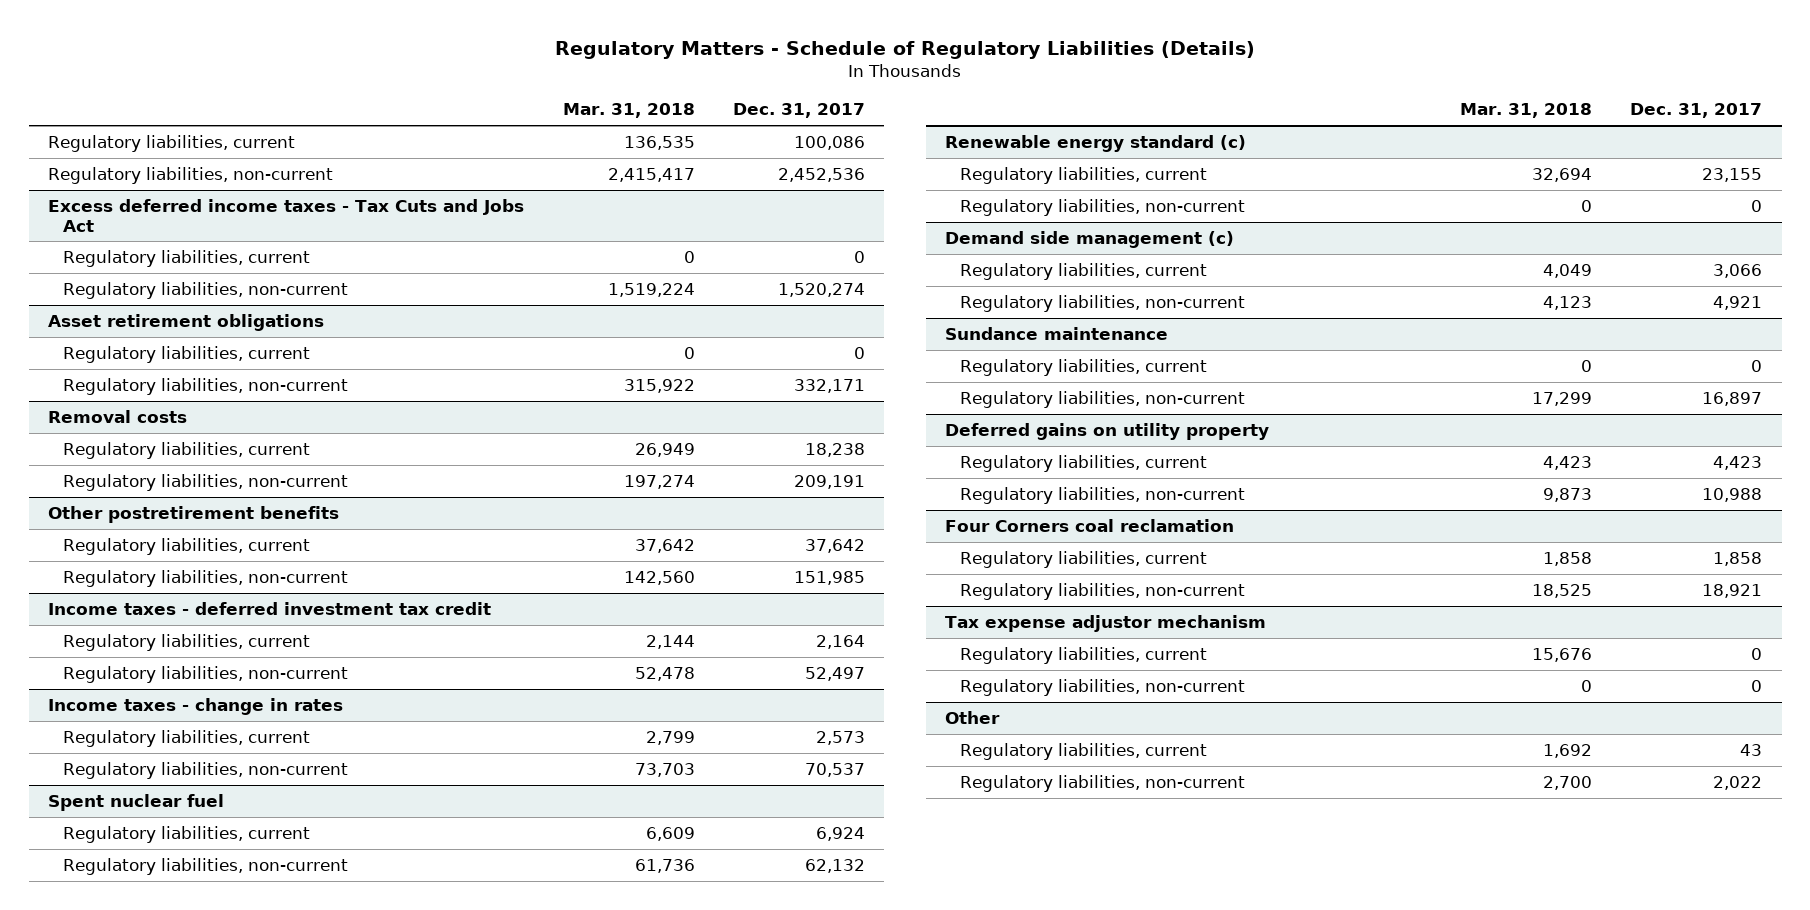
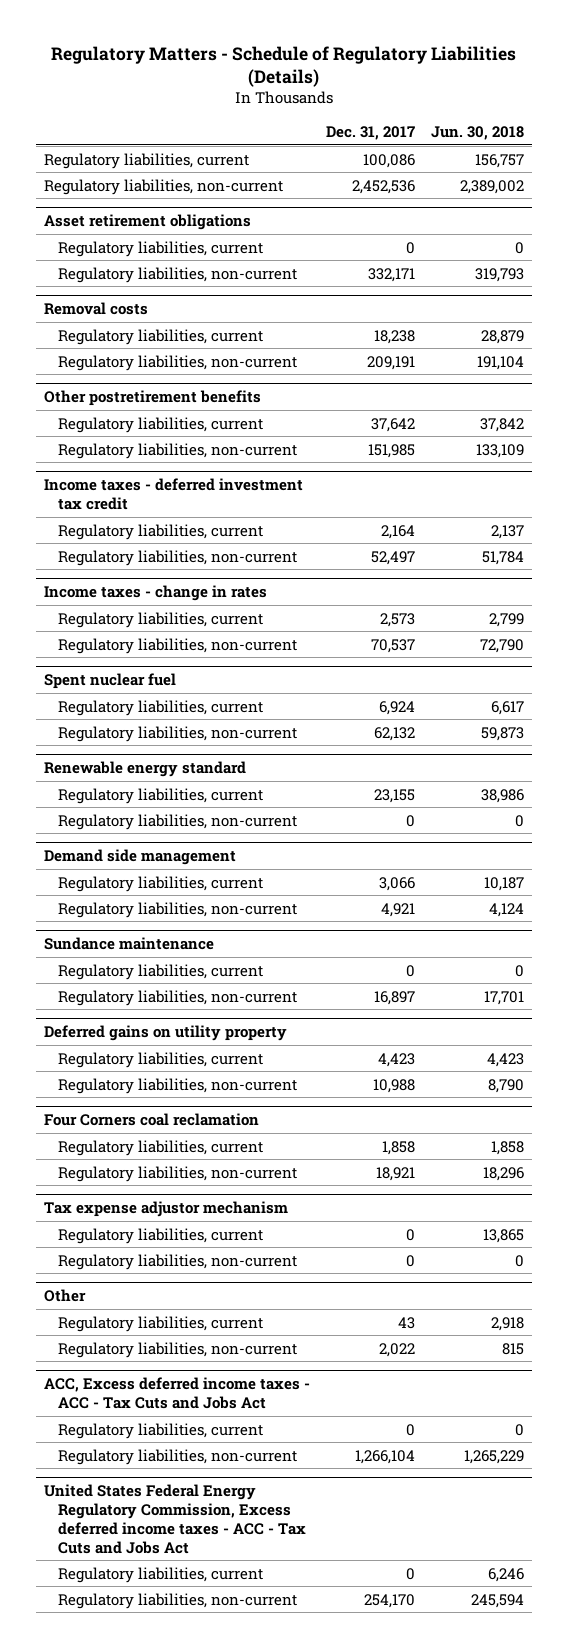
- | Mar. 31, 2018 | Dec. 31, 2017
+ | Dec. 31, 2017 | Jun. 30, 2018
- Excess deferred income taxes - Tax Cuts and Jobs Act
- Regulatory liabilities, current | 0 | 0
- Regulatory liabilities, non-current | 1,519,224 | 1,520,274
- Renewable energy standard (c)
+ Renewable energy standard
- Demand side management (c)
+ Demand side management
+ ACC, Excess deferred income taxes - ACC - Tax Cuts and Jobs Act
+ Regulatory liabilities, current | 0 | 0
+ Regulatory liabilities, non-current | 1,266,104 | 1,265,229
+ United States Federal Energy Regulatory Commission, Excess deferred income taxes - ACC - Tax Cuts and Jobs Act
+ Regulatory liabilities, current | 0 | 6,246
+ Regulatory liabilities, non-current | 254,170 | 245,594

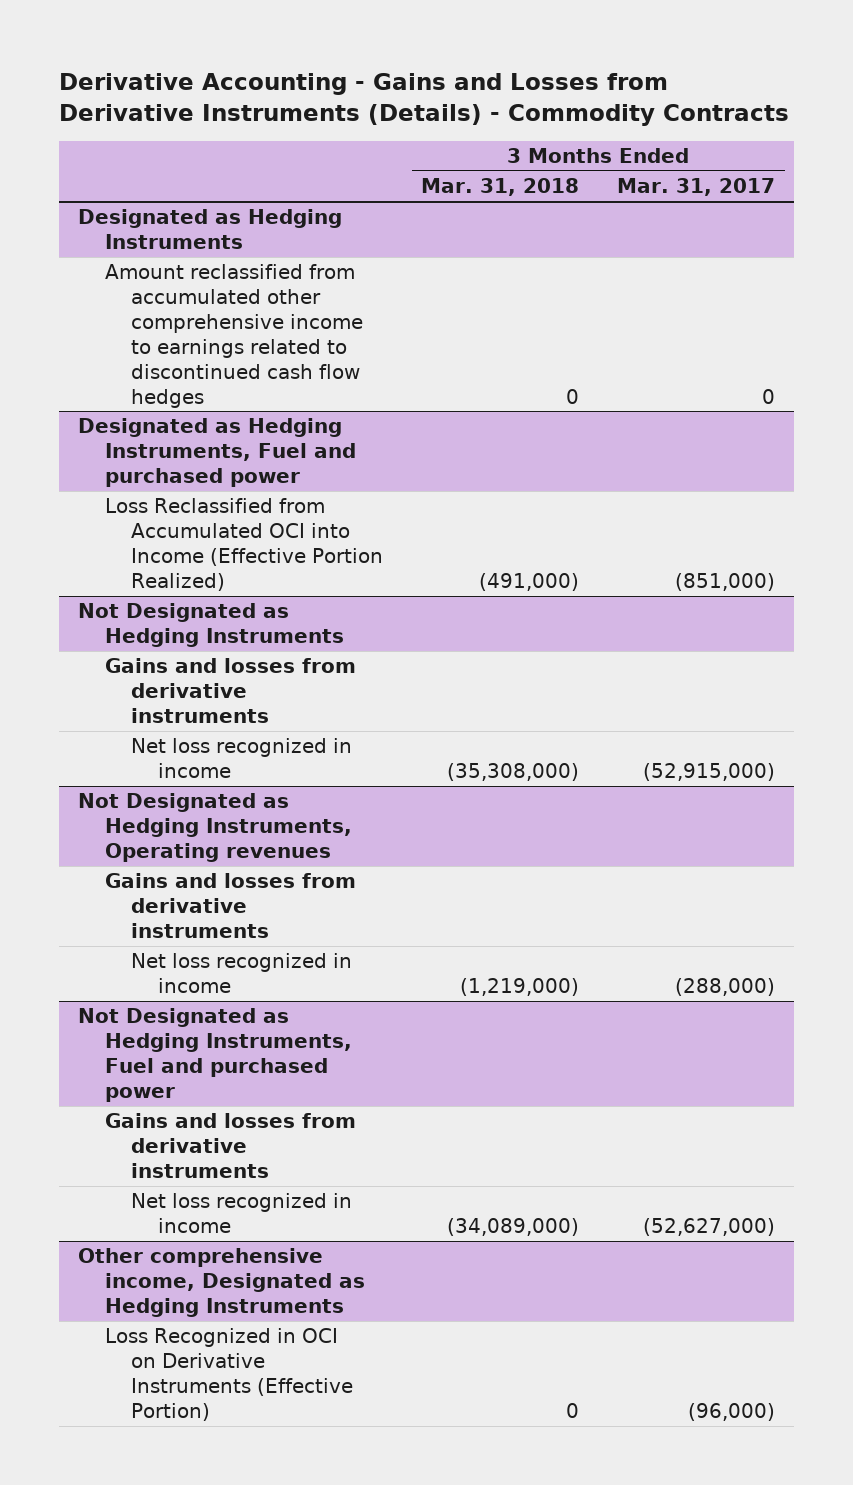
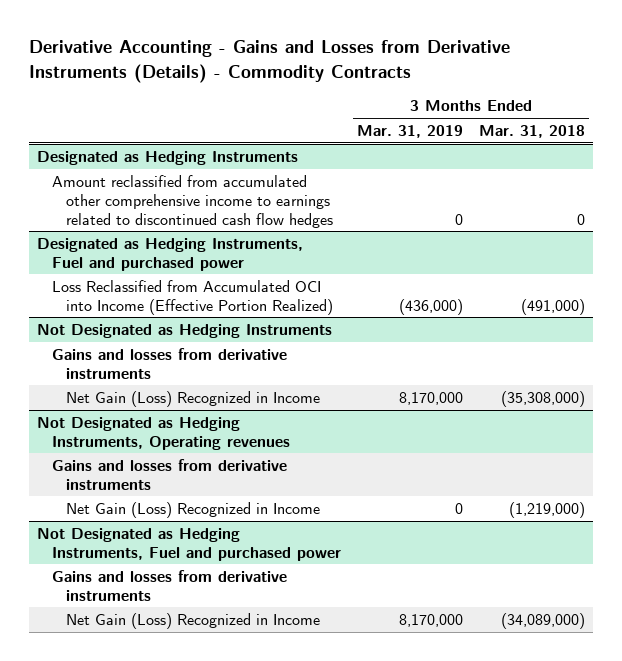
- | 3 Months Ended Mar. 31, 2018 | 3 Months Ended Mar. 31, 2017
+ | 3 Months Ended Mar. 31, 2019 | 3 Months Ended Mar. 31, 2018
@ Not Designated as Hedging Instruments
- Net loss recognized in income | (35,308,000) | (52,915,000)
+ Net Gain (Loss) Recognized in Income | 8,170,000 | (35,308,000)
@ Not Designated as Hedging Instruments, Operating revenues
- Net loss recognized in income | (1,219,000) | (288,000)
+ Net Gain (Loss) Recognized in Income | 0 | (1,219,000)
@ Not Designated as Hedging Instruments, Fuel and purchased power
- Net loss recognized in income | (34,089,000) | (52,627,000)
- Other comprehensive income, Designated as Hedging Instruments
- Loss Recognized in OCI on Derivative Instruments (Effective Portion) | 0 | (96,000)
@ Not Designated as Hedging Instruments, Fuel and purchased power
+ Net Gain (Loss) Recognized in Income | 8,170,000 | (34,089,000)

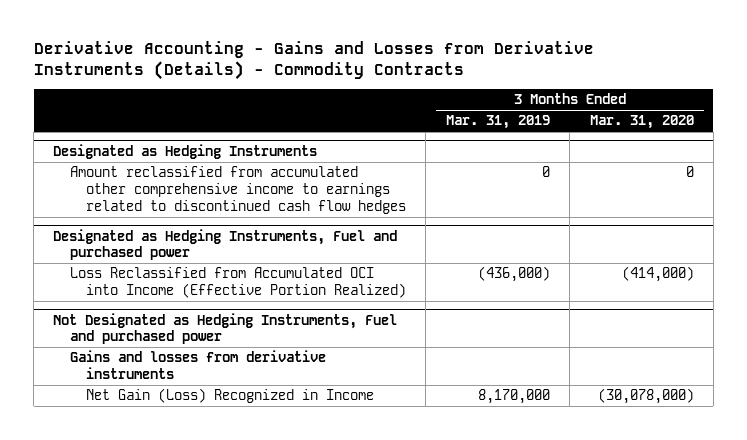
- | 3 Months Ended Mar. 31, 2019 | 3 Months Ended Mar. 31, 2018
+ | 3 Months Ended Mar. 31, 2019 | 3 Months Ended Mar. 31, 2020
- Not Designated as Hedging Instruments
- Gains and losses from derivative instruments
- Net Gain (Loss) Recognized in Income | 8,170,000 | (35,308,000)
- Not Designated as Hedging Instruments, Operating revenues
- Gains and losses from derivative instruments
- Net Gain (Loss) Recognized in Income | 0 | (1,219,000)

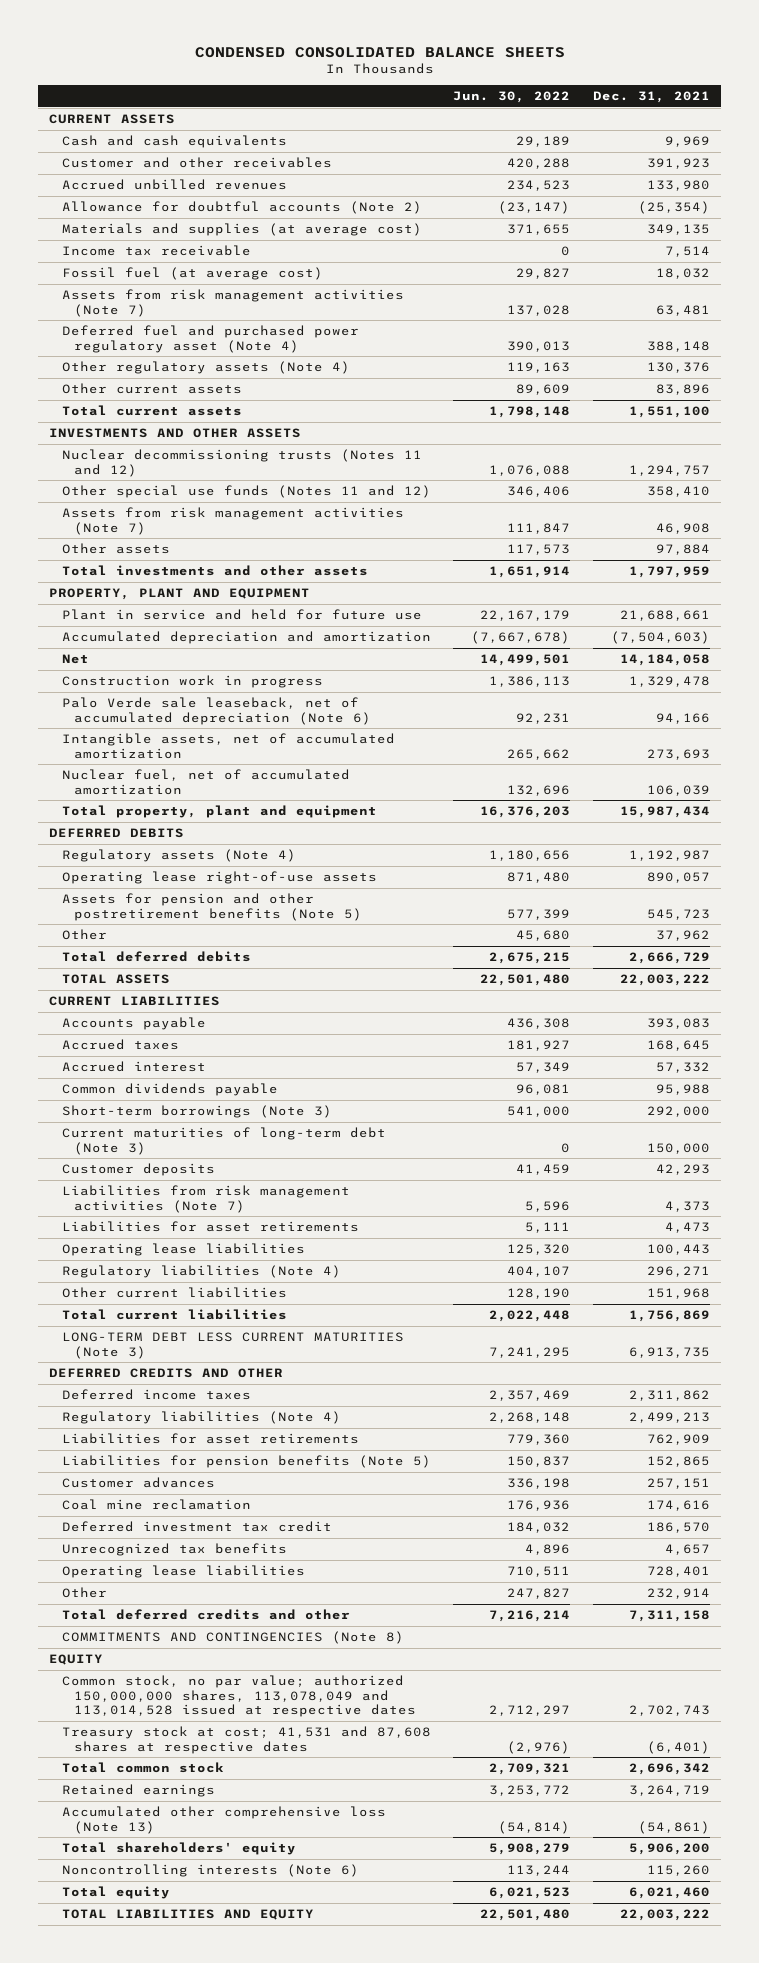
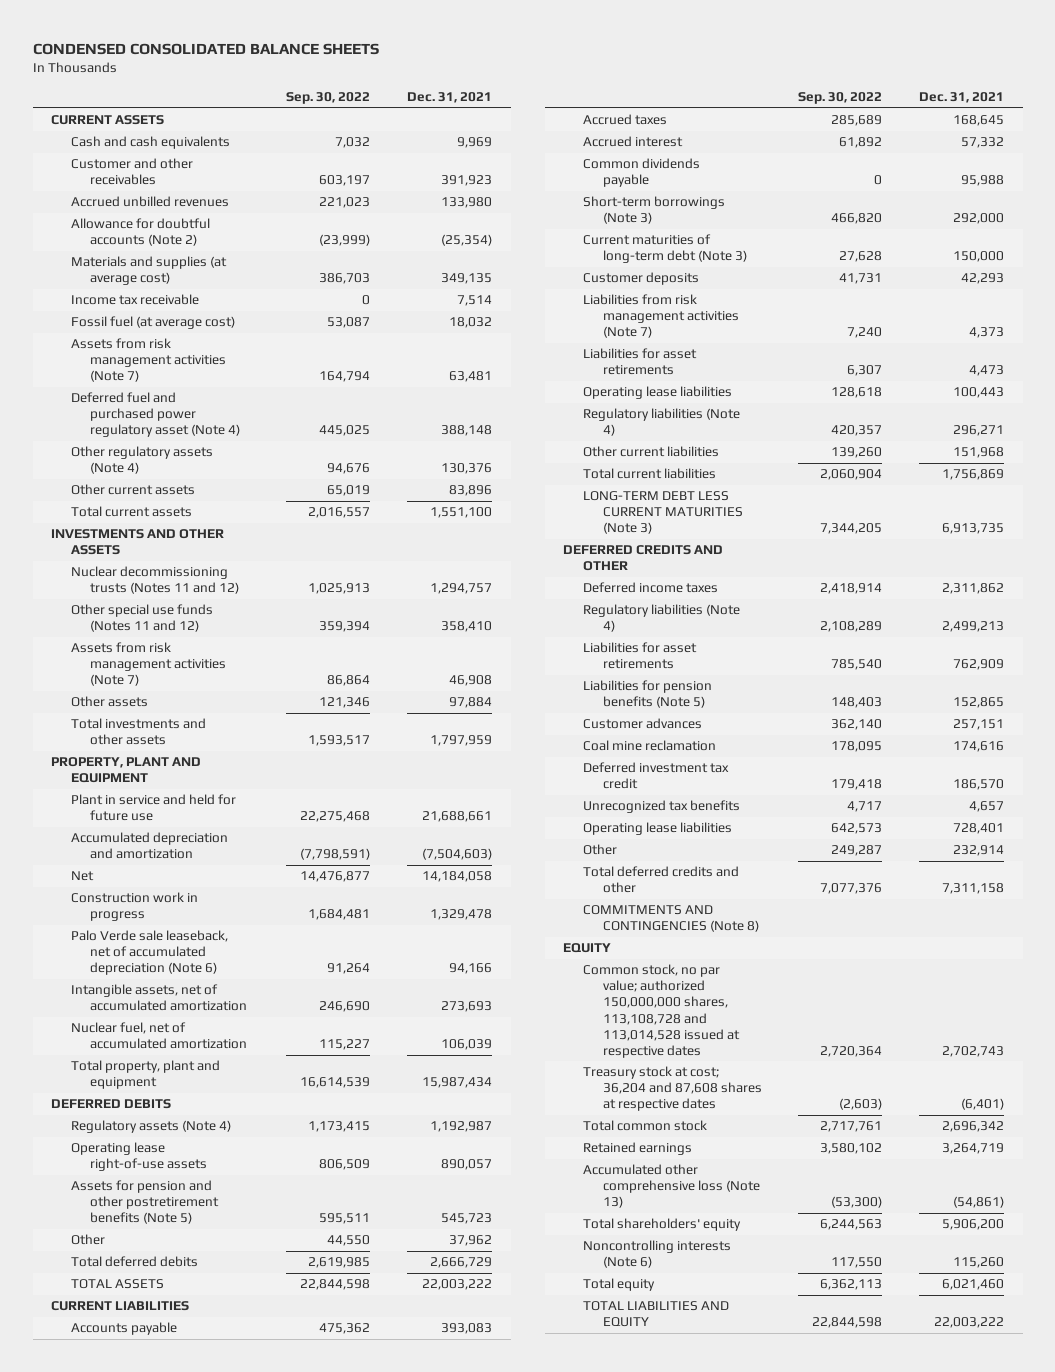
- | Jun. 30, 2022 | Dec. 31, 2021
+ | Sep. 30, 2022 | Dec. 31, 2021
- Common stock, no par value; authorized 150,000,000 shares, 113,078,049 and 113,014,528 issued at respective dates | 2,712,297 | 2,702,743
- Treasury stock at cost; 41,531 and 87,608 shares at respective dates | (2,976) | (6,401)
+ Common stock, no par value; authorized 150,000,000 shares, 113,108,728 and 113,014,528 issued at respective dates | 2,720,364 | 2,702,743
+ Treasury stock at cost; 36,204 and 87,608 shares at respective dates | (2,603) | (6,401)

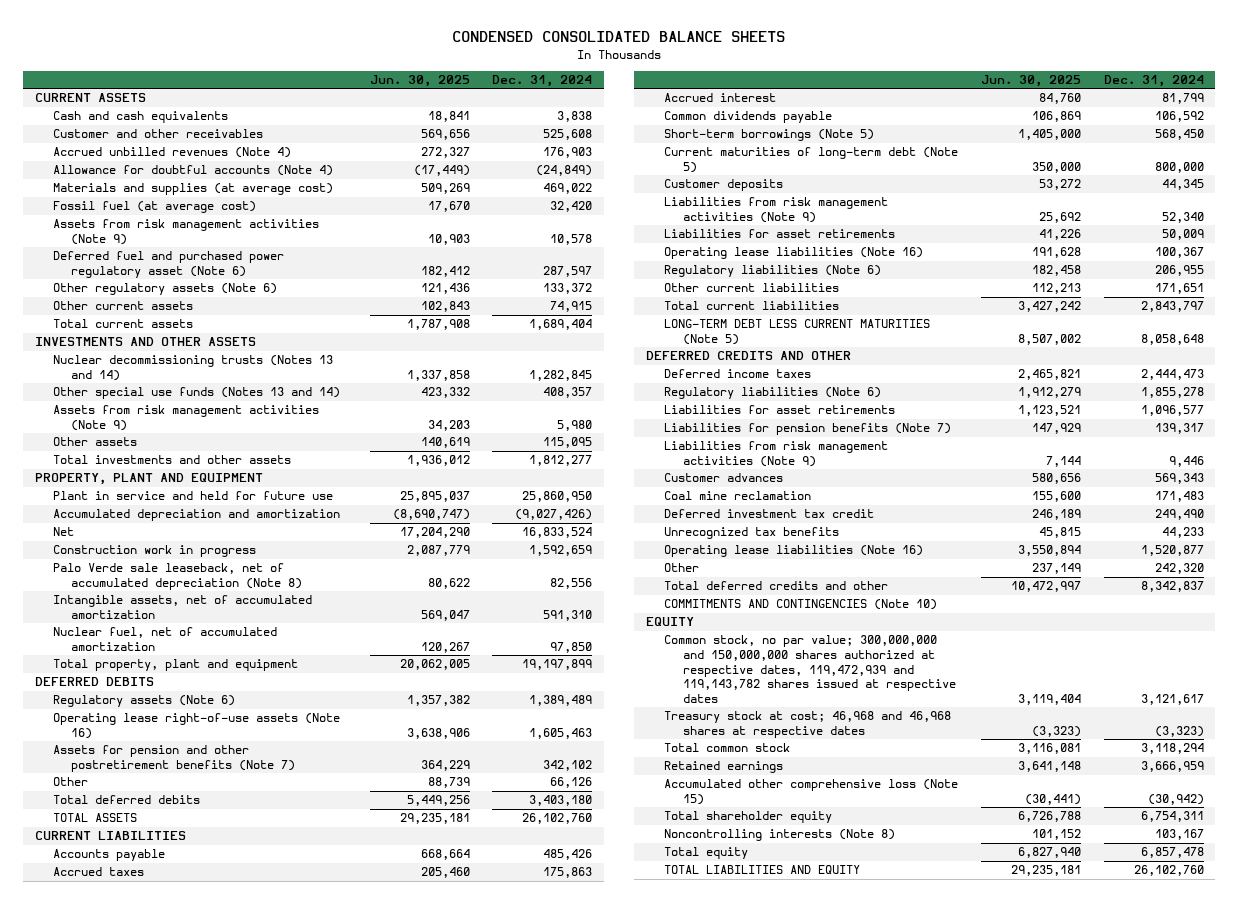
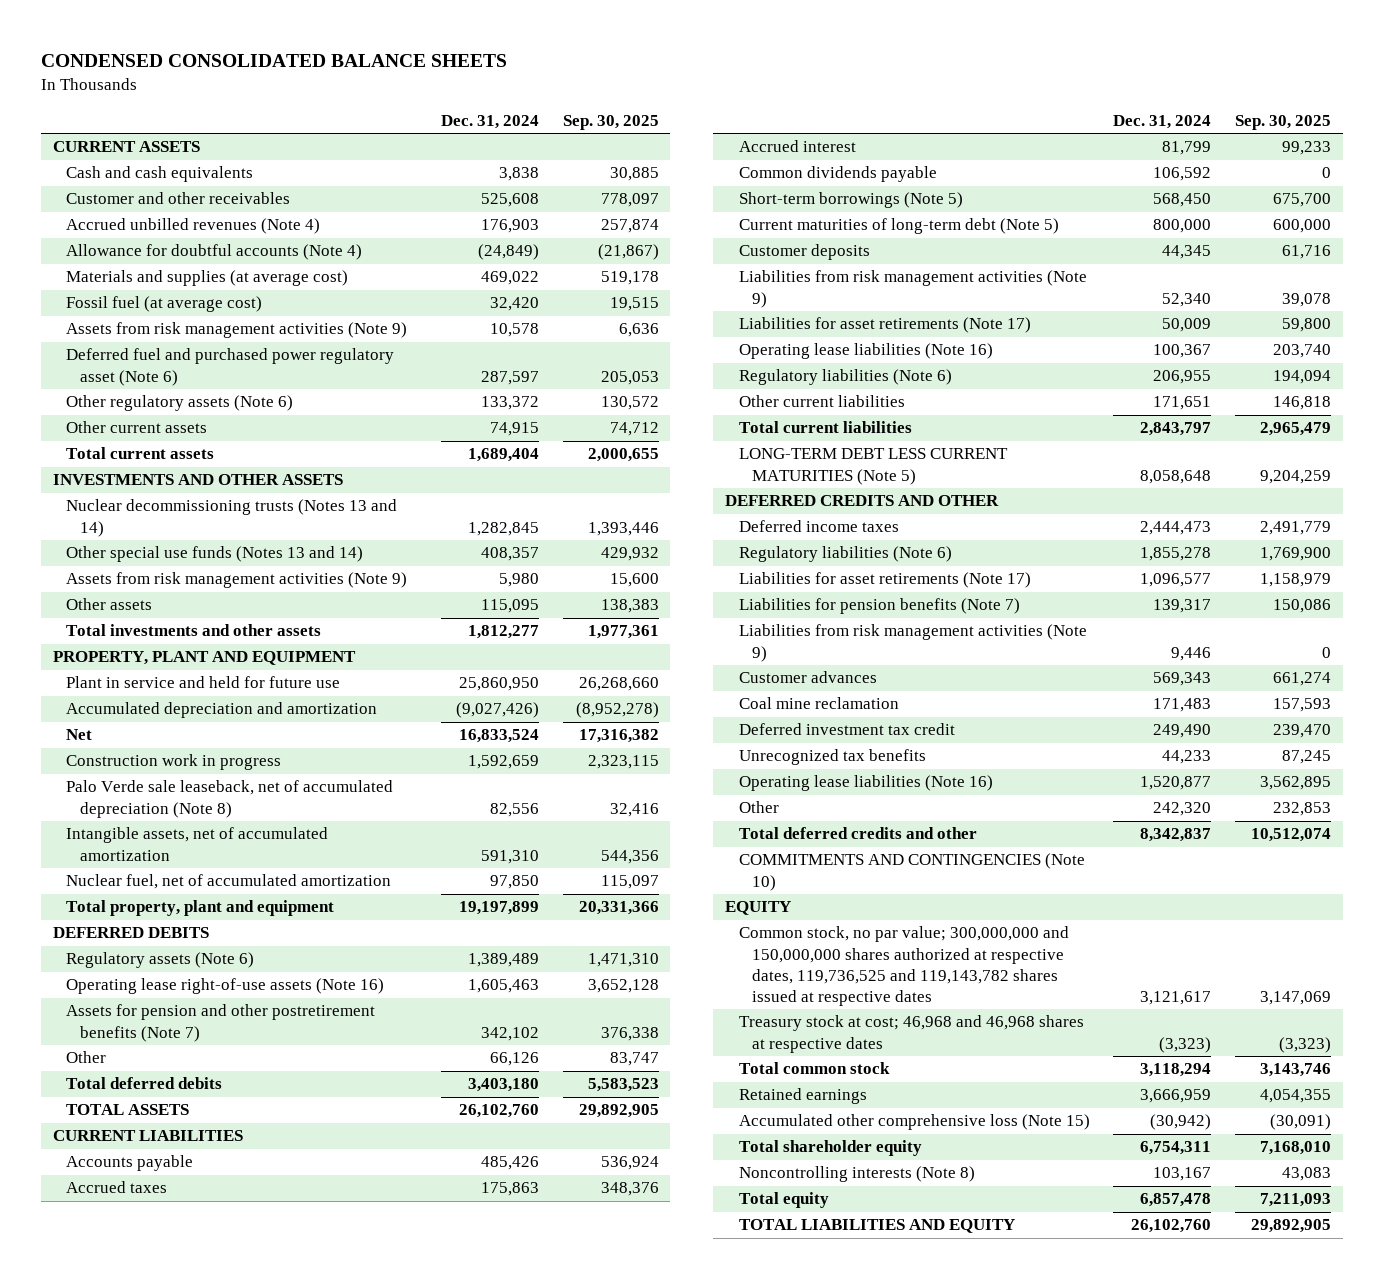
- | Jun. 30, 2025 | Dec. 31, 2024
+ | Dec. 31, 2024 | Sep. 30, 2025
- Liabilities for asset retirements | 41,226 | 50,009
+ Liabilities for asset retirements (Note 17) | 50,009 | 59,800
- Liabilities for asset retirements | 1,123,521 | 1,096,577
+ Liabilities for asset retirements (Note 17) | 1,096,577 | 1,158,979
- Common stock, no par value; 300,000,000 and 150,000,000 shares authorized at respective dates, 119,472,939 and 119,143,782 shares issued at respective dates | 3,119,404 | 3,121,617
+ Common stock, no par value; 300,000,000 and 150,000,000 shares authorized at respective dates, 119,736,525 and 119,143,782 shares issued at respective dates | 3,121,617 | 3,147,069

